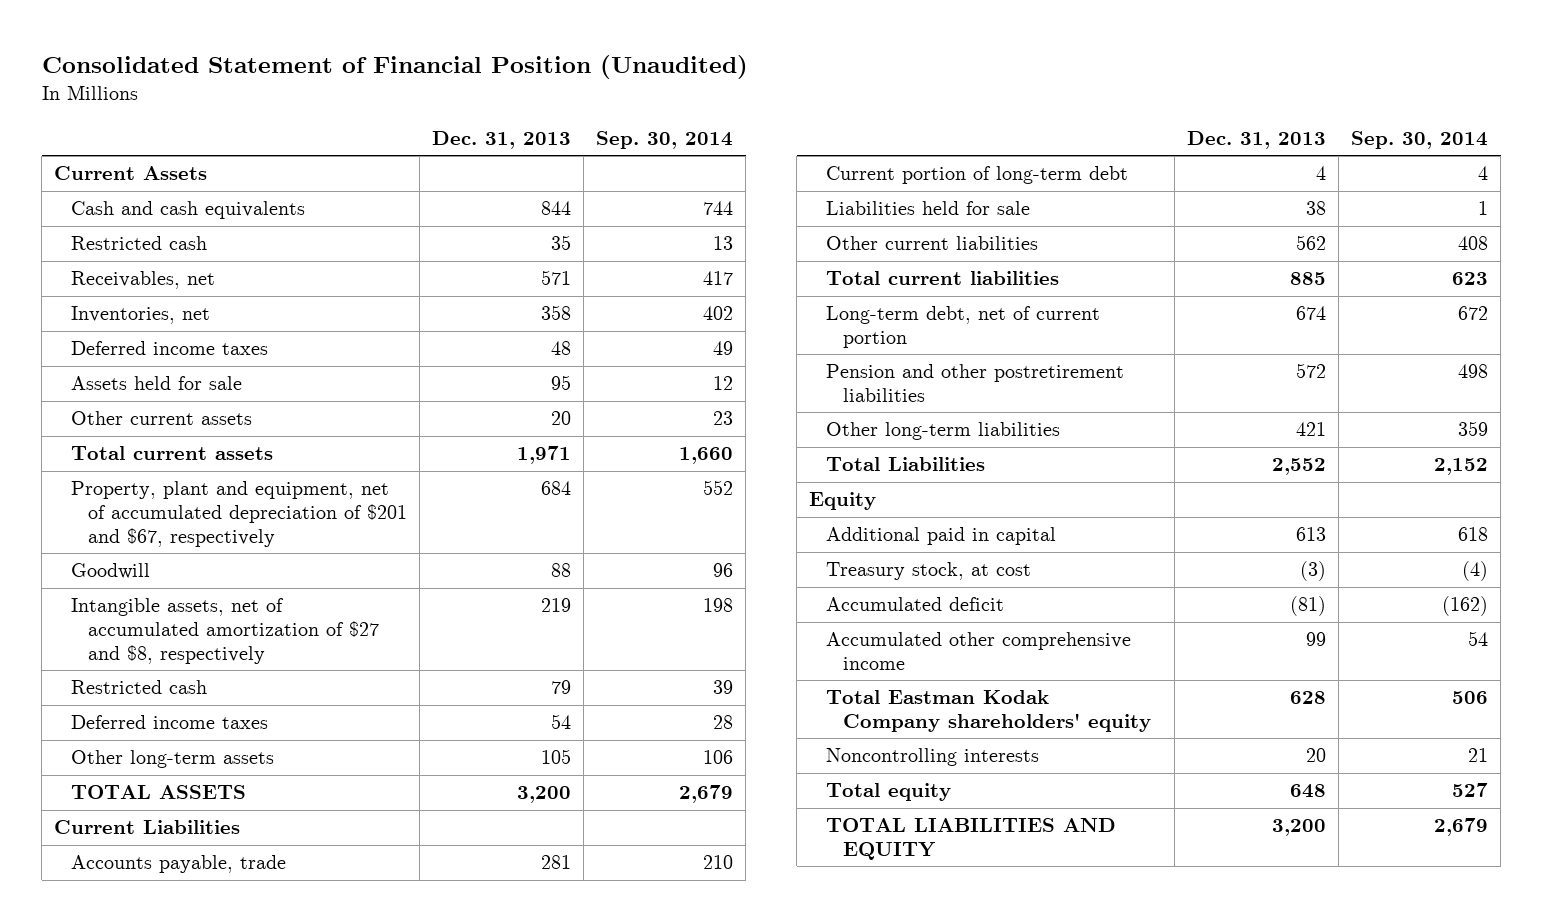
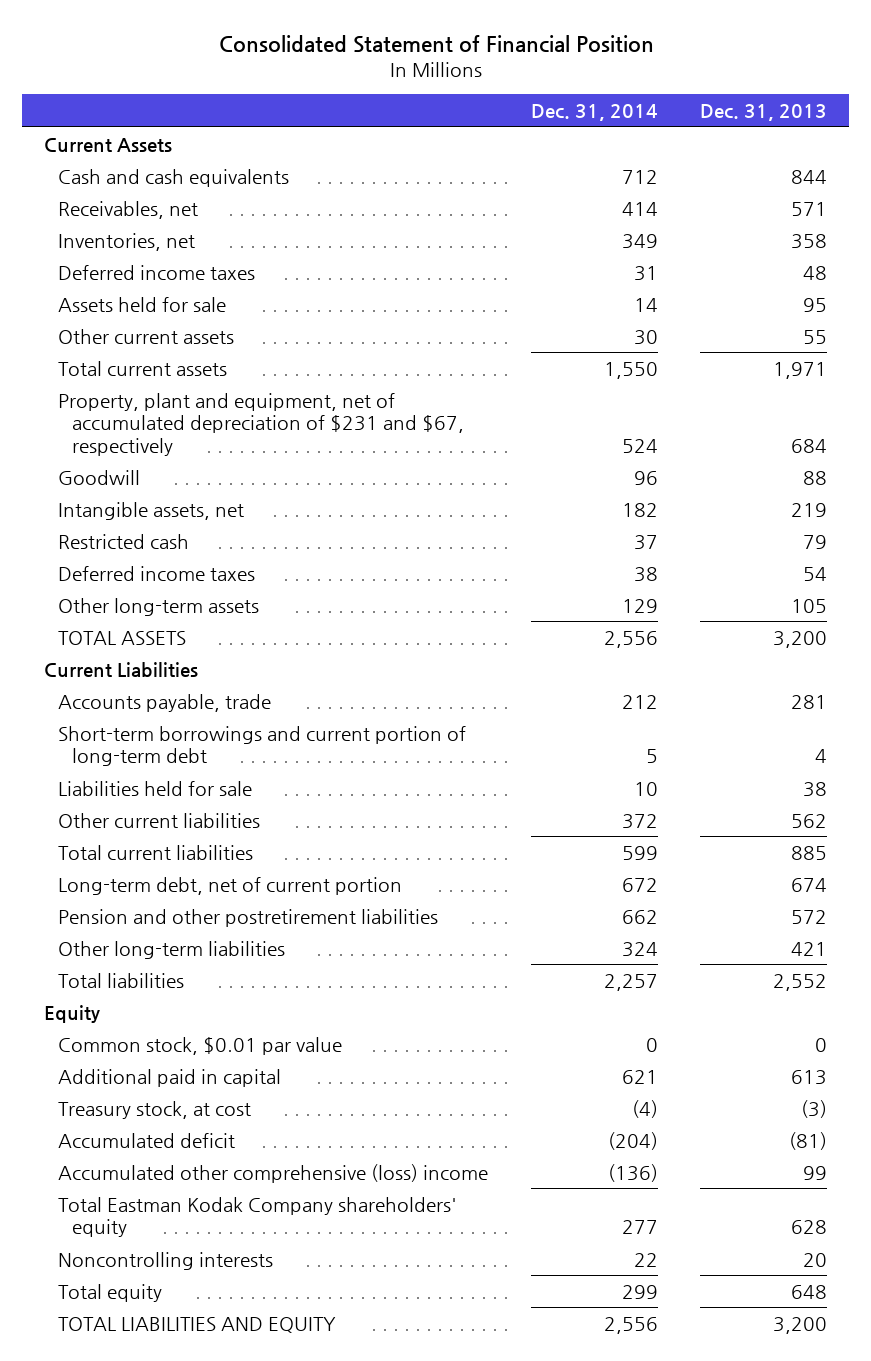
- Consolidated Statement of Financial Position (Unaudited)
+ Consolidated Statement of Financial Position
- | Dec. 31, 2013 | Sep. 30, 2014
+ | Dec. 31, 2014 | Dec. 31, 2013
- Restricted cash | 35 | 13
- Other current assets | 20 | 23
+ Other current assets | 30 | 55
- Property, plant and equipment, net of accumulated depreciation of $201 and $67, respectively | 684 | 552
+ Property, plant and equipment, net of accumulated depreciation of $231 and $67, respectively | 524 | 684
- Intangible assets, net of accumulated amortization of $27 and $8, respectively | 219 | 198
+ Intangible assets, net | 182 | 219
- Current portion of long-term debt | 4 | 4
+ Short-term borrowings and current portion of long-term debt | 5 | 4
- Total Liabilities | 2,552 | 2,152
+ Total liabilities | 2,257 | 2,552
+ Common stock, $0.01 par value | 0 | 0
- Accumulated other comprehensive income | 99 | 54
+ Accumulated other comprehensive (loss) income | (136) | 99

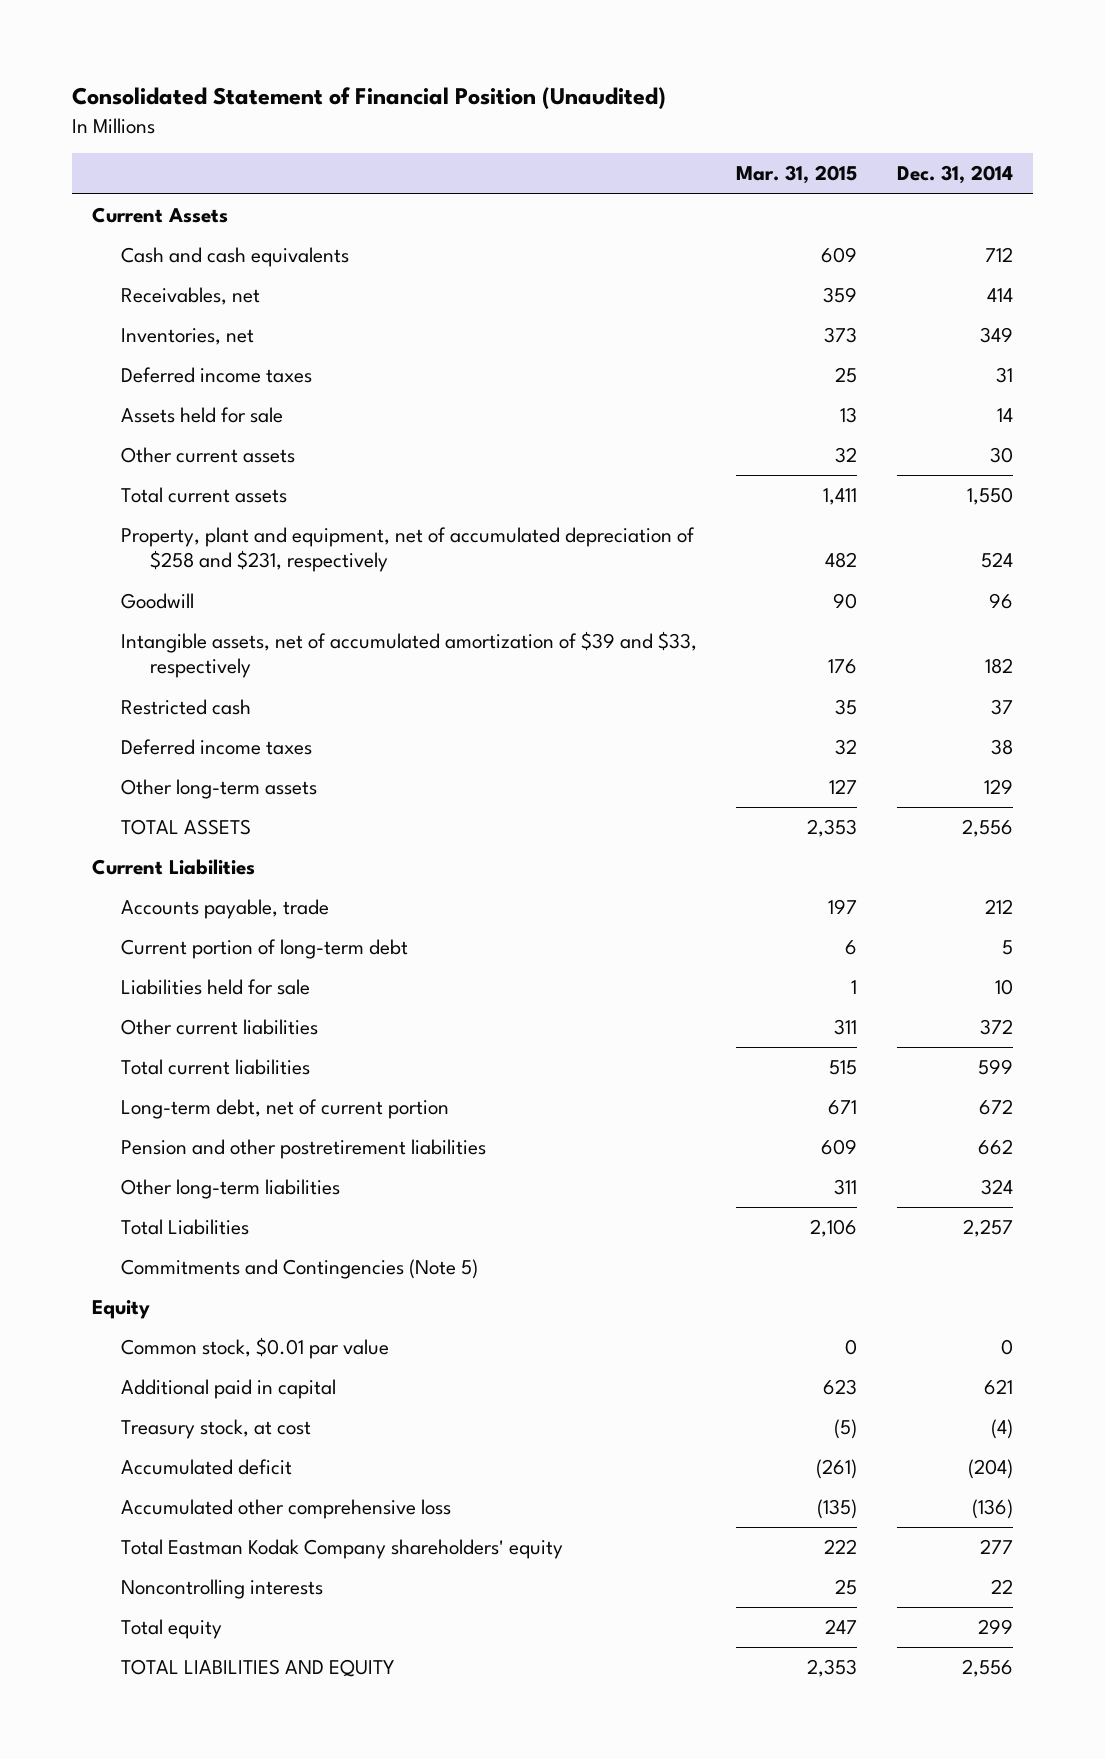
- Consolidated Statement of Financial Position
+ Consolidated Statement of Financial Position (Unaudited)
- | Dec. 31, 2014 | Dec. 31, 2013
+ | Mar. 31, 2015 | Dec. 31, 2014
- Property, plant and equipment, net of accumulated depreciation of $231 and $67, respectively | 524 | 684
+ Property, plant and equipment, net of accumulated depreciation of $258 and $231, respectively | 482 | 524
- Intangible assets, net | 182 | 219
+ Intangible assets, net of accumulated amortization of $39 and $33, respectively | 176 | 182
- Short-term borrowings and current portion of long-term debt | 5 | 4
+ Current portion of long-term debt | 6 | 5
- Total liabilities | 2,257 | 2,552
+ Total Liabilities | 2,106 | 2,257
+ Commitments and Contingencies (Note 5)
- Accumulated other comprehensive (loss) income | (136) | 99
+ Accumulated other comprehensive loss | (135) | (136)

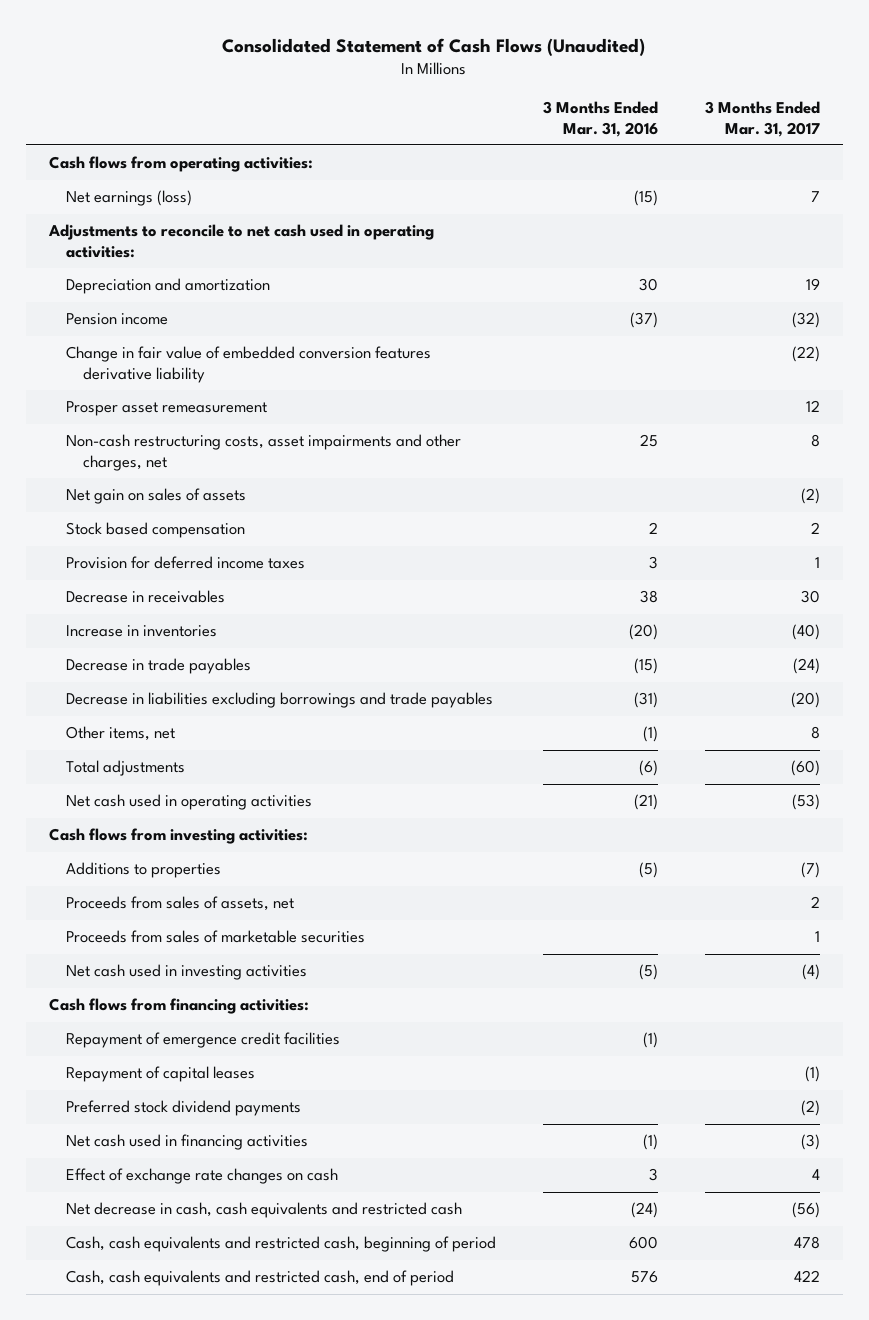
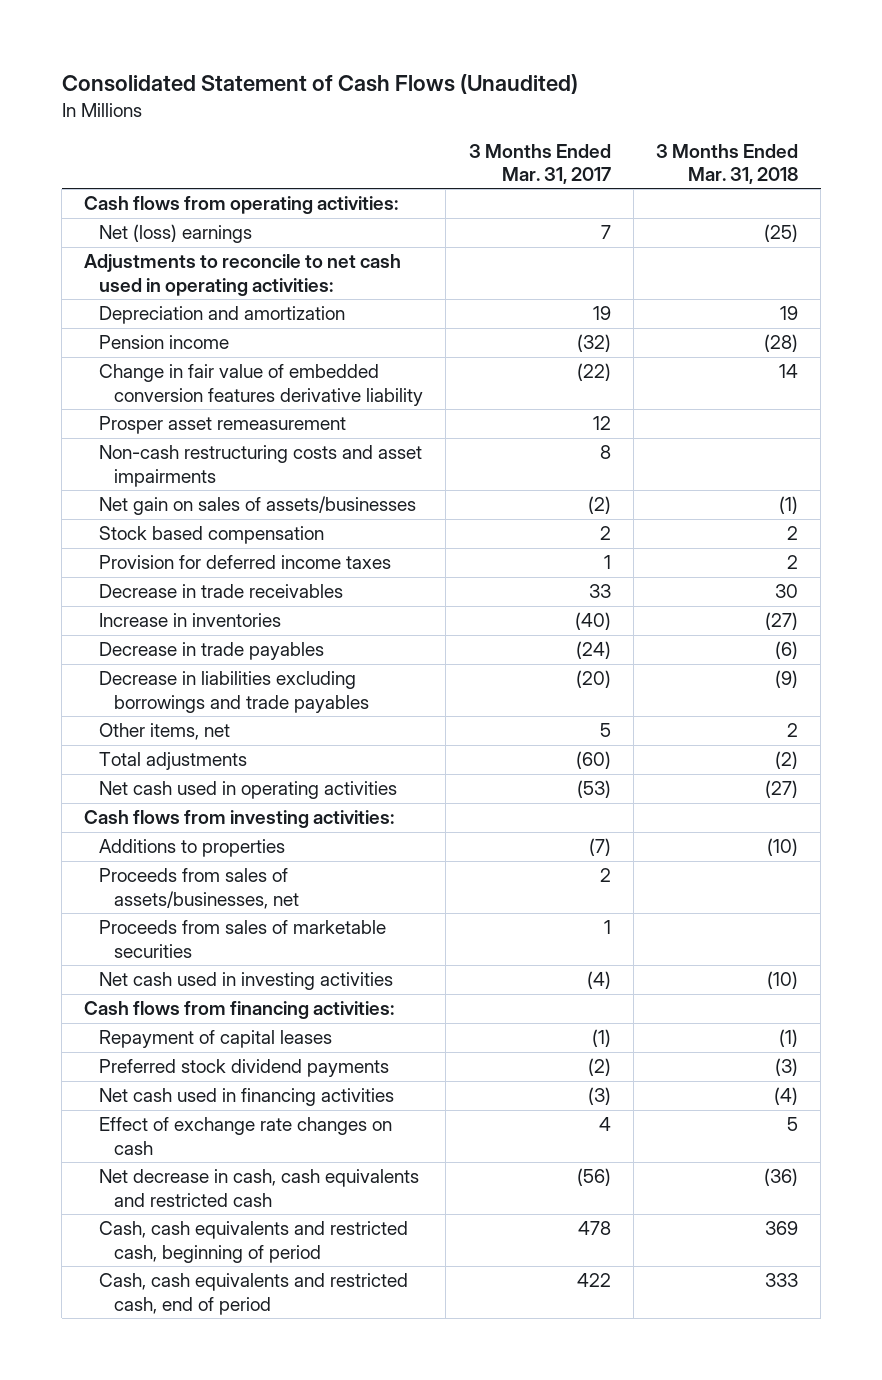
- | 3 Months Ended Mar. 31, 2016 | 3 Months Ended Mar. 31, 2017
+ | 3 Months Ended Mar. 31, 2017 | 3 Months Ended Mar. 31, 2018
- Net earnings (loss) | (15) | 7
+ Net (loss) earnings | 7 | (25)
- Non-cash restructuring costs, asset impairments and other charges, net | 25 | 8
- Net gain on sales of assets | | (2)
+ Non-cash restructuring costs and asset impairments | 8 |
+ Net gain on sales of assets/businesses | (2) | (1)
- Decrease in receivables | 38 | 30
+ Decrease in trade receivables | 33 | 30
- Other items, net | (1) | 8
+ Other items, net | 5 | 2
- Proceeds from sales of assets, net | | 2
+ Proceeds from sales of assets/businesses, net | 2 |
- Repayment of emergence credit facilities | (1) |

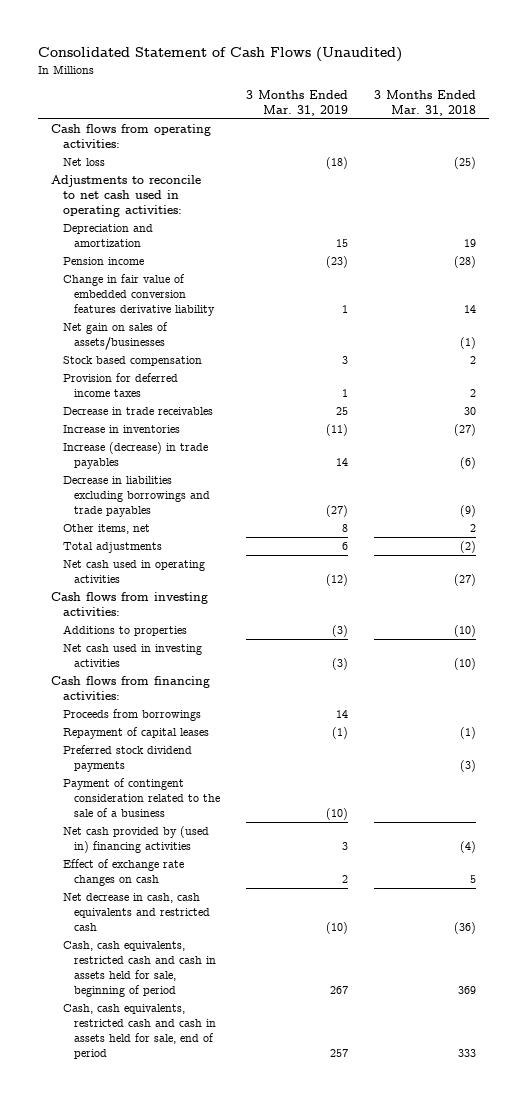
- | 3 Months Ended Mar. 31, 2017 | 3 Months Ended Mar. 31, 2018
+ | 3 Months Ended Mar. 31, 2019 | 3 Months Ended Mar. 31, 2018
- Net (loss) earnings | 7 | (25)
+ Net loss | (18) | (25)
- Prosper asset remeasurement | 12 |
- Non-cash restructuring costs and asset impairments | 8 |
- Decrease in trade payables | (24) | (6)
+ Increase (decrease) in trade payables | 14 | (6)
- Proceeds from sales of assets/businesses, net | 2 |
- Proceeds from sales of marketable securities | 1 |
+ Proceeds from borrowings | 14 |
- Net cash used in financing activities | (3) | (4)
+ Payment of contingent consideration related to the sale of a business | (10) |
+ Net cash provided by (used in) financing activities | 3 | (4)
- Cash, cash equivalents and restricted cash, beginning of period | 478 | 369
- Cash, cash equivalents and restricted cash, end of period | 422 | 333
+ Cash, cash equivalents, restricted cash and cash in assets held for sale, beginning of period | 267 | 369
+ Cash, cash equivalents, restricted cash and cash in assets held for sale, end of period | 257 | 333

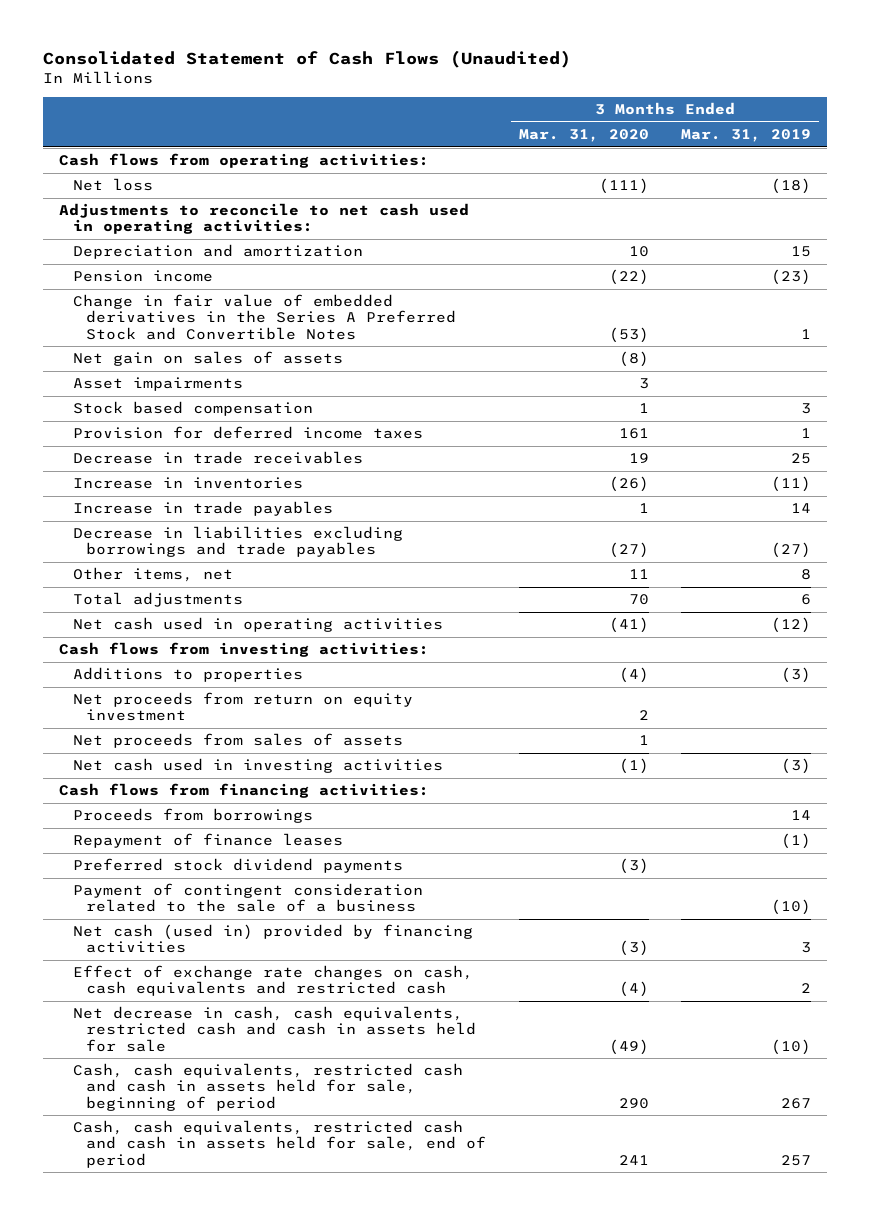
- | 3 Months Ended Mar. 31, 2019 | 3 Months Ended Mar. 31, 2018
+ | 3 Months Ended Mar. 31, 2020 | 3 Months Ended Mar. 31, 2019
- Change in fair value of embedded conversion features derivative liability | 1 | 14
- Net gain on sales of assets/businesses | | (1)
+ Change in fair value of embedded derivatives in the Series A Preferred Stock and Convertible Notes | (53) | 1
+ Net gain on sales of assets | (8) |
+ Asset impairments | 3 |
- Increase (decrease) in trade payables | 14 | (6)
+ Increase in trade payables | 1 | 14
+ Net proceeds from return on equity investment | 2 |
+ Net proceeds from sales of assets | 1 |
- Repayment of capital leases | (1) | (1)
+ Repayment of finance leases | | (1)
- Net cash provided by (used in) financing activities | 3 | (4)
- Effect of exchange rate changes on cash | 2 | 5
- Net decrease in cash, cash equivalents and restricted cash | (10) | (36)
+ Net cash (used in) provided by financing activities | (3) | 3
+ Effect of exchange rate changes on cash, cash equivalents and restricted cash | (4) | 2
+ Net decrease in cash, cash equivalents, restricted cash and cash in assets held for sale | (49) | (10)

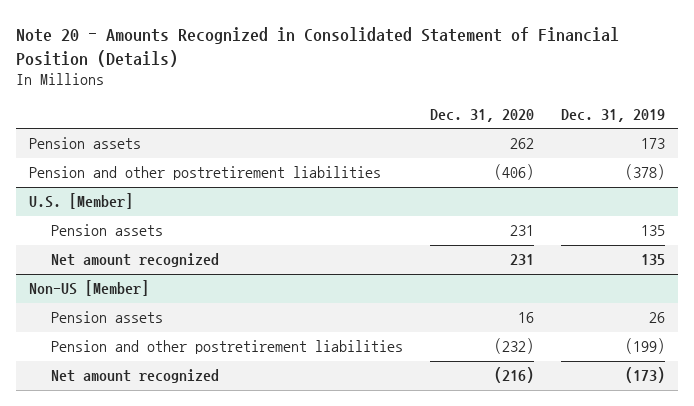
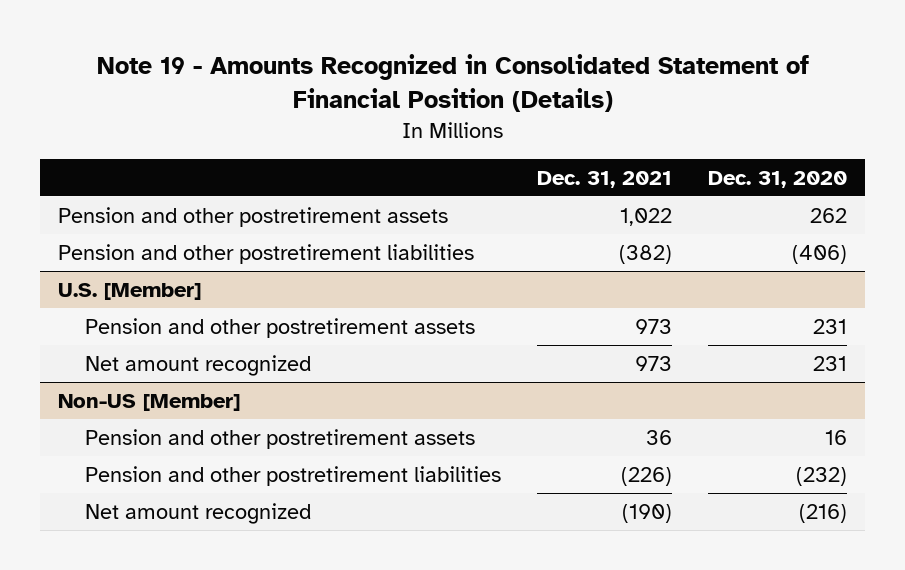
- Note 20 - Amounts Recognized in Consolidated Statement of Financial Position (Details)
+ Note 19 - Amounts Recognized in Consolidated Statement of Financial Position (Details)
- | Dec. 31, 2020 | Dec. 31, 2019
+ | Dec. 31, 2021 | Dec. 31, 2020
- Pension assets | 262 | 173
+ Pension and other postretirement assets | 1,022 | 262
@ U.S. [Member]
- Pension assets | 231 | 135
+ Pension and other postretirement assets | 973 | 231
@ Non-US [Member]
- Pension assets | 16 | 26
+ Pension and other postretirement assets | 36 | 16

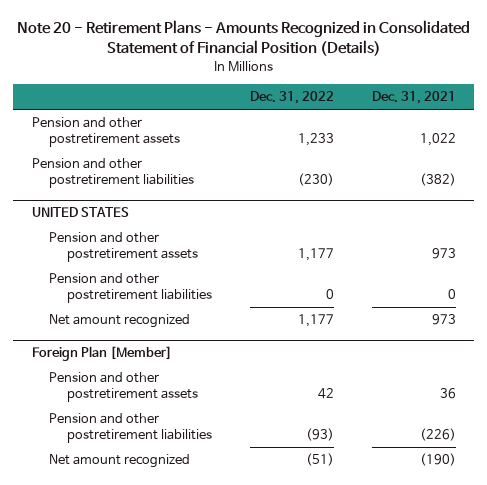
- Note 19 - Amounts Recognized in Consolidated Statement of Financial Position (Details)
+ Note 20 - Retirement Plans - Amounts Recognized in Consolidated Statement of Financial Position (Details)
- | Dec. 31, 2021 | Dec. 31, 2020
+ | Dec. 31, 2022 | Dec. 31, 2021
- U.S. [Member]
+ UNITED STATES
+ Pension and other postretirement liabilities | 0 | 0
- Non-US [Member]
+ Foreign Plan [Member]

